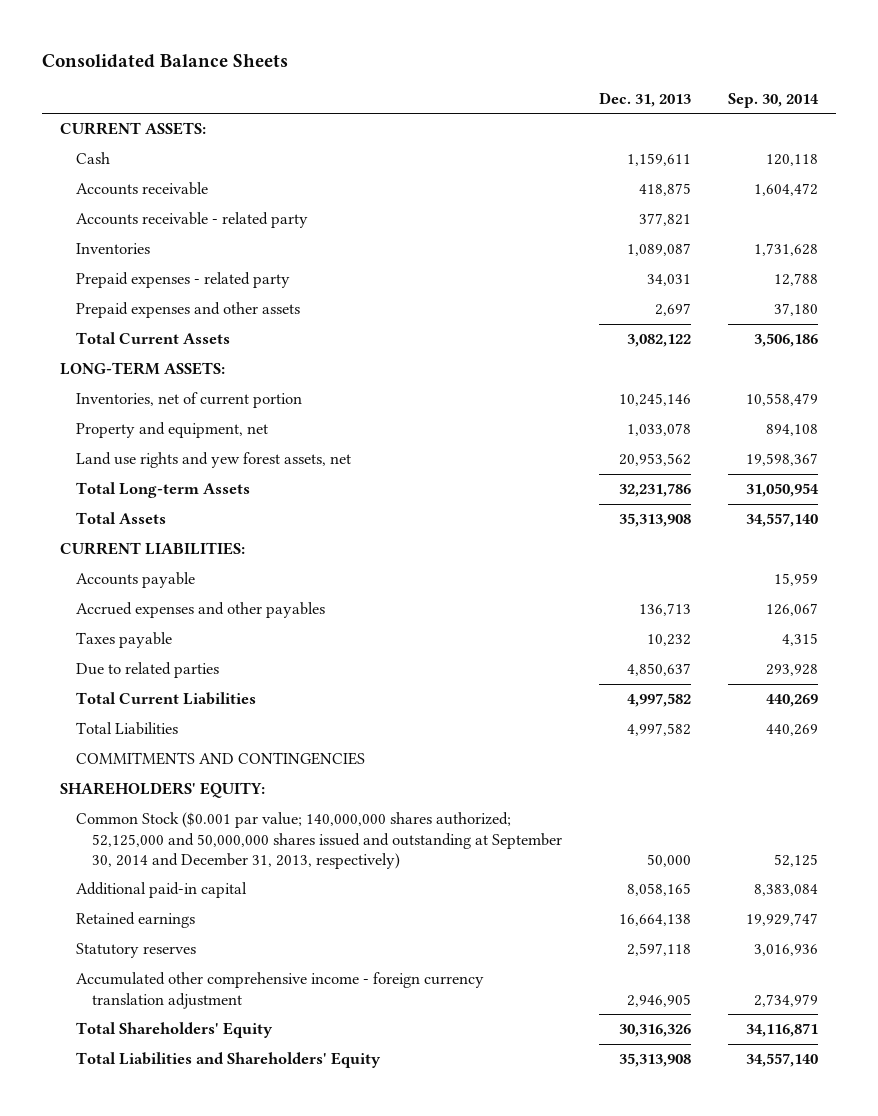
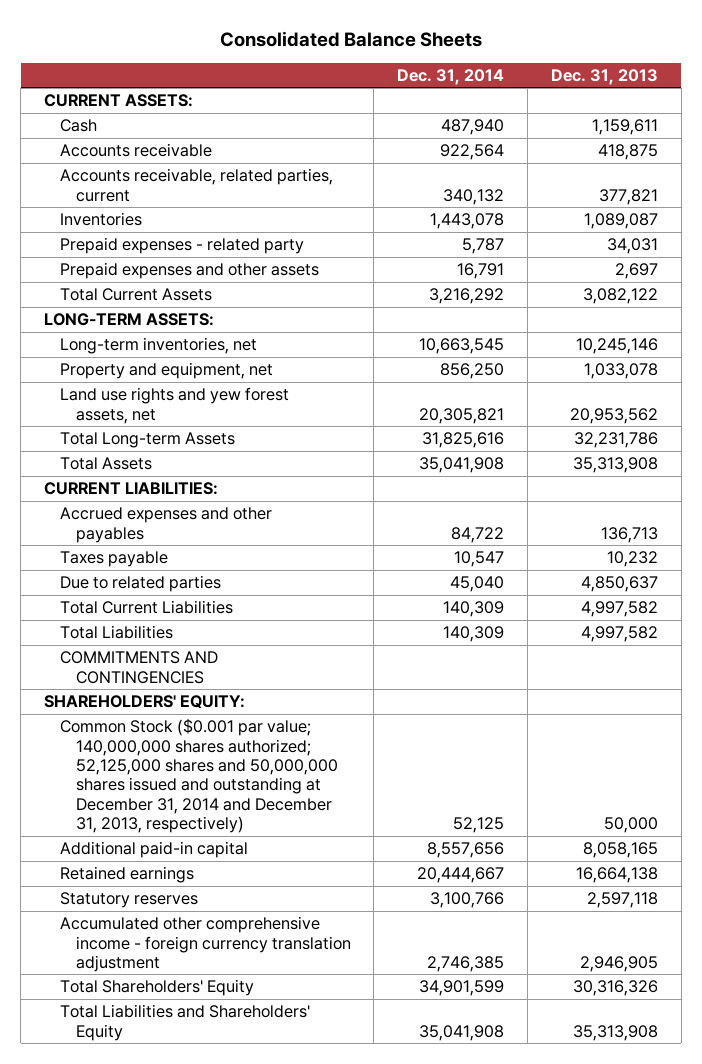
- | Dec. 31, 2013 | Sep. 30, 2014
+ | Dec. 31, 2014 | Dec. 31, 2013
- Accounts receivable - related party | 377,821 |
+ Accounts receivable, related parties, current | 340,132 | 377,821
- Inventories, net of current portion | 10,245,146 | 10,558,479
+ Long-term inventories, net | 10,663,545 | 10,245,146
- Accounts payable | | 15,959
- Common Stock ($0.001 par value; 140,000,000 shares authorized; 52,125,000 and 50,000,000 shares issued and outstanding at September 30, 2014 and December 31, 2013, respectively) | 50,000 | 52,125
+ Common Stock ($0.001 par value; 140,000,000 shares authorized; 52,125,000 shares and 50,000,000 shares issued and outstanding at December 31, 2014 and December 31, 2013, respectively) | 52,125 | 50,000

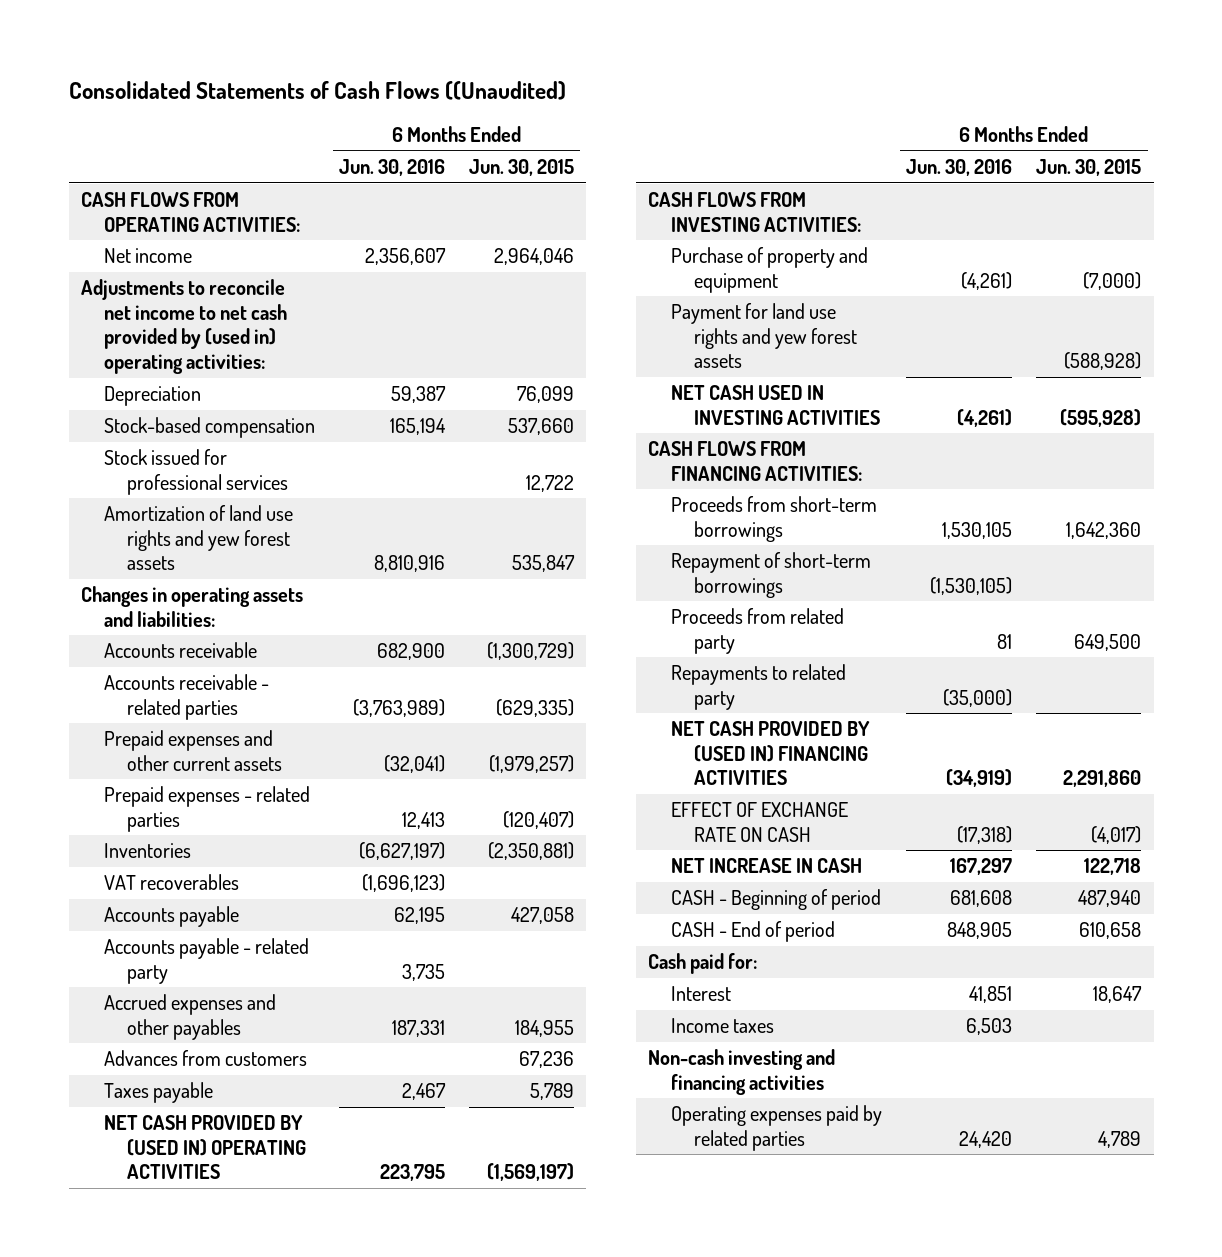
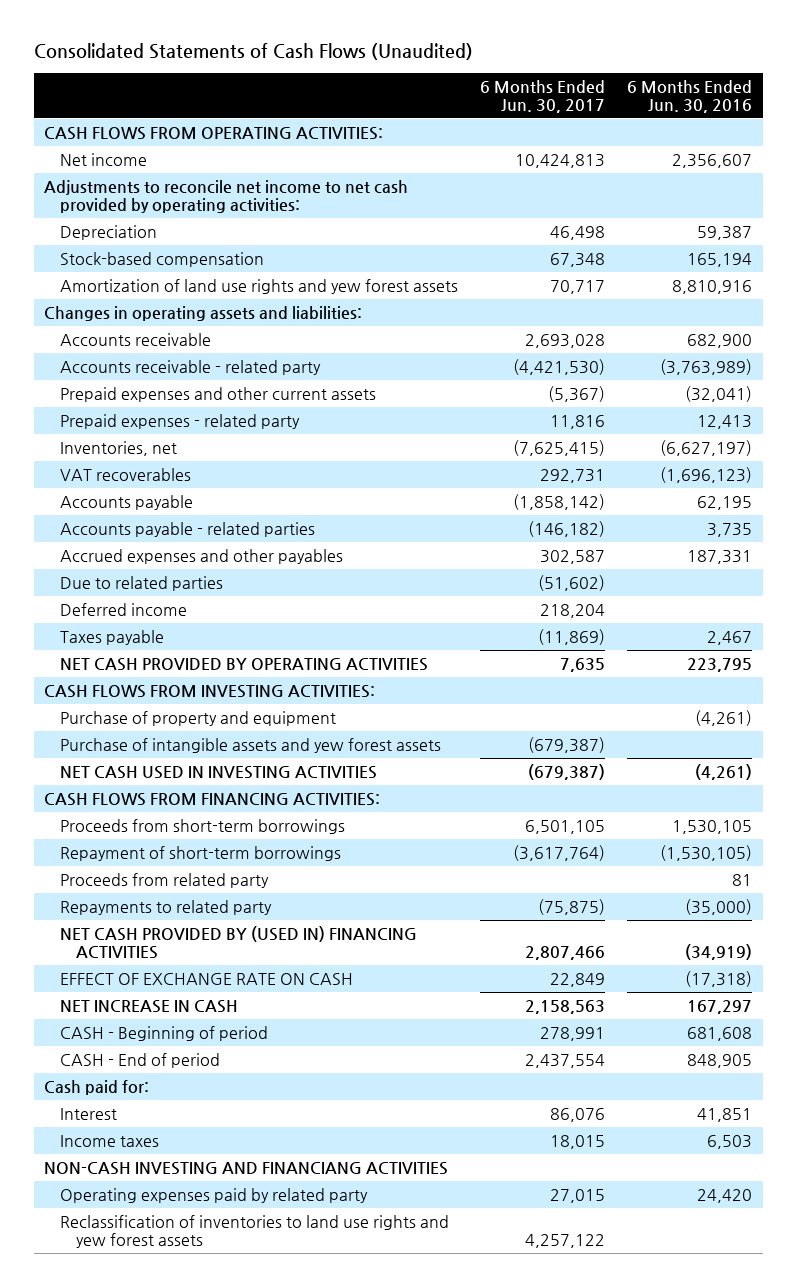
- Consolidated Statements of Cash Flows ((Unaudited)
+ Consolidated Statements of Cash Flows (Unaudited)
- | 6 Months Ended Jun. 30, 2016 | 6 Months Ended Jun. 30, 2015
+ | 6 Months Ended Jun. 30, 2017 | 6 Months Ended Jun. 30, 2016
- Adjustments to reconcile net income to net cash provided by (used in) operating activities:
+ Adjustments to reconcile net income to net cash provided by operating activities:
- Stock issued for professional services | | 12,722
- Accounts receivable - related parties | (3,763,989) | (629,335)
+ Accounts receivable - related party | (4,421,530) | (3,763,989)
- Prepaid expenses - related parties | 12,413 | (120,407)
- Inventories | (6,627,197) | (2,350,881)
+ Prepaid expenses - related party | 11,816 | 12,413
+ Inventories, net | (7,625,415) | (6,627,197)
- Accounts payable - related party | 3,735 |
+ Accounts payable - related parties | (146,182) | 3,735
- Advances from customers | | 67,236
+ Due to related parties | (51,602) |
+ Deferred income | 218,204 |
- NET CASH PROVIDED BY (USED IN) OPERATING ACTIVITIES | 223,795 | (1,569,197)
+ NET CASH PROVIDED BY OPERATING ACTIVITIES | 7,635 | 223,795
- Payment for land use rights and yew forest assets | | (588,928)
+ Purchase of intangible assets and yew forest assets | (679,387) |
- Non-cash investing and financing activities
- Operating expenses paid by related parties | 24,420 | 4,789
+ NON-CASH INVESTING AND FINANCIANG ACTIVITIES
+ Operating expenses paid by related party | 27,015 | 24,420
+ Reclassification of inventories to land use rights and yew forest assets | 4,257,122 |

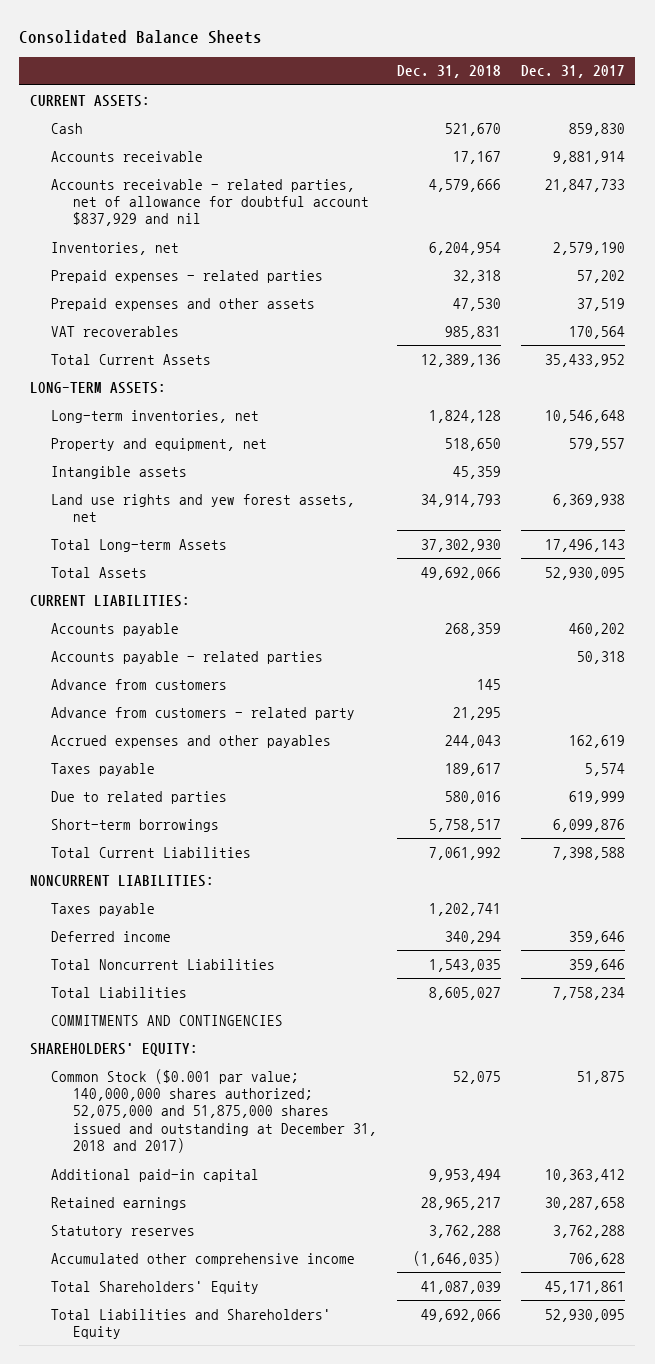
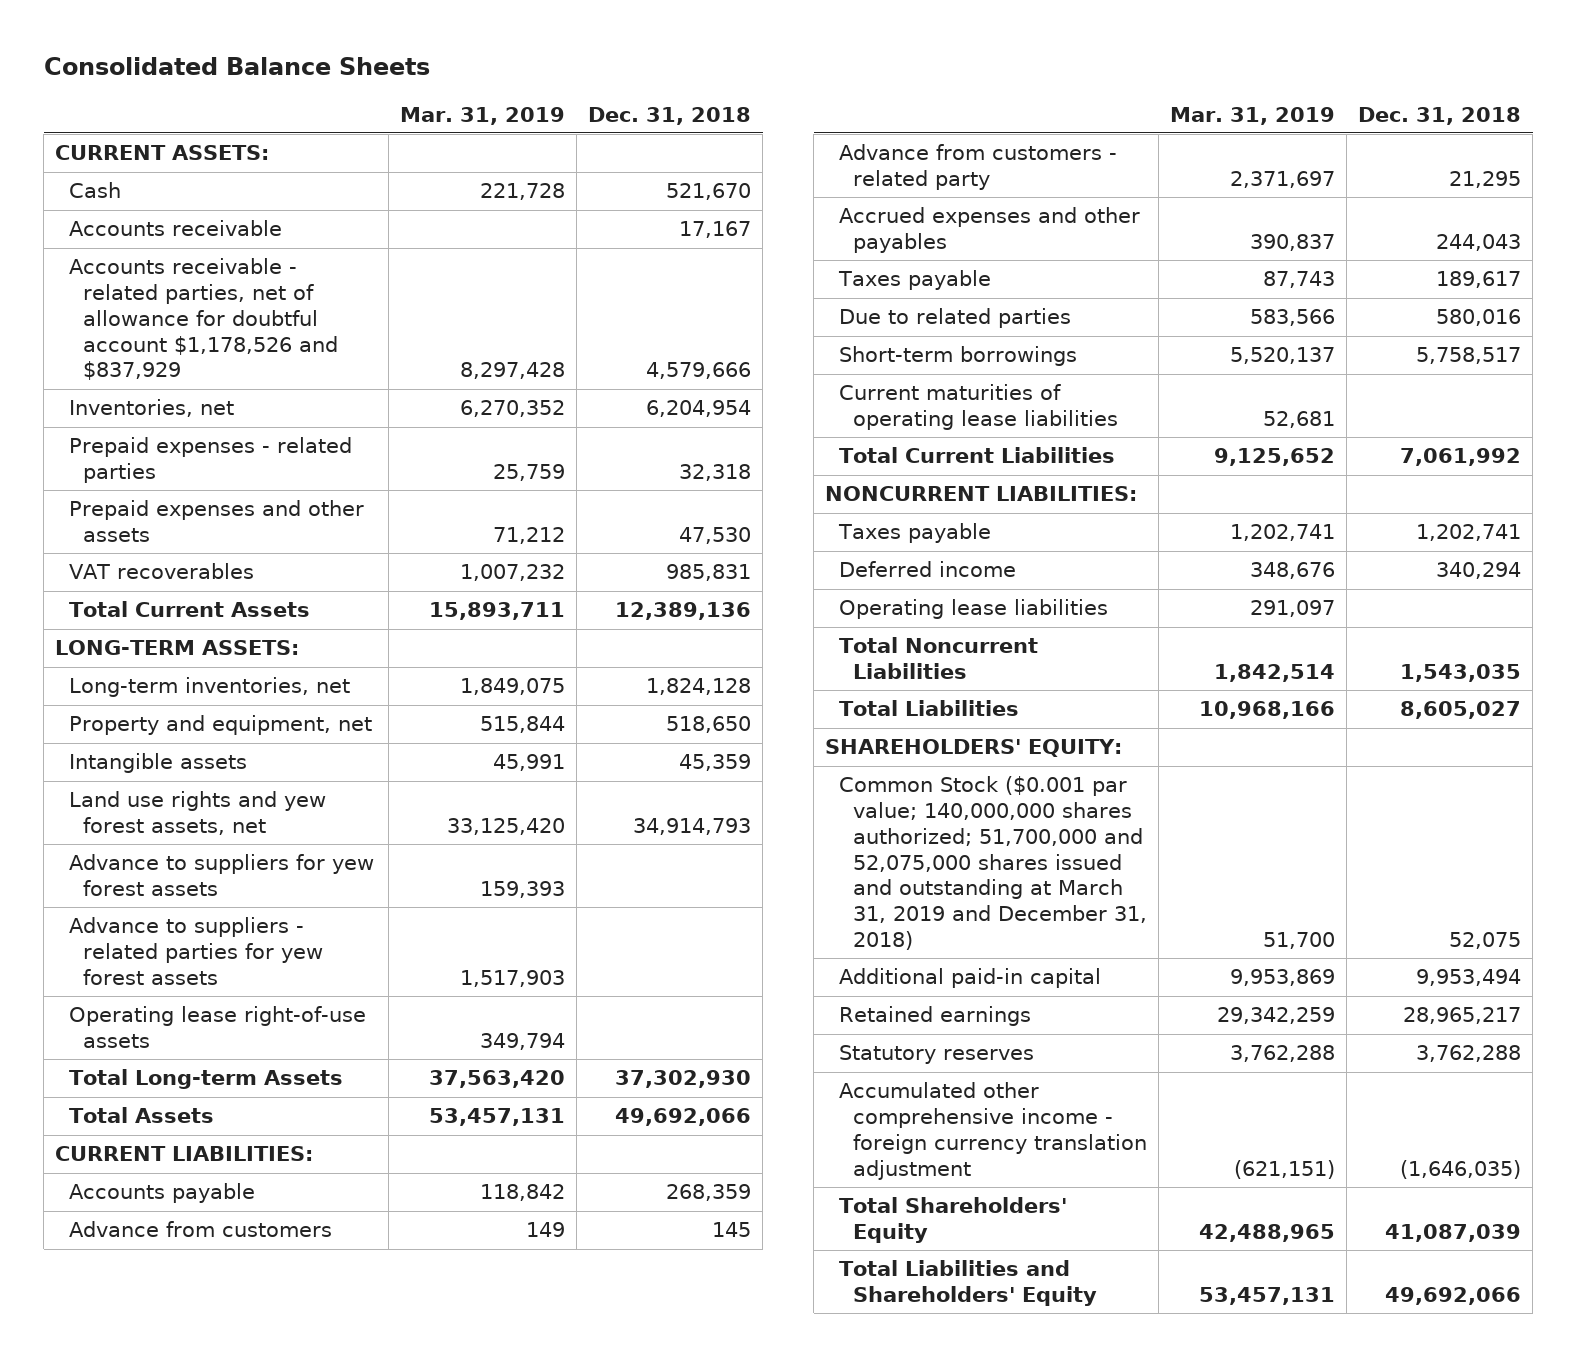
- | Dec. 31, 2018 | Dec. 31, 2017
+ | Mar. 31, 2019 | Dec. 31, 2018
- Accounts receivable - related parties, net of allowance for doubtful account $837,929 and nil | 4,579,666 | 21,847,733
+ Accounts receivable - related parties, net of allowance for doubtful account $1,178,526 and $837,929 | 8,297,428 | 4,579,666
+ Advance to suppliers for yew forest assets | 159,393 |
+ Advance to suppliers - related parties for yew forest assets | 1,517,903 |
+ Operating lease right-of-use assets | 349,794 |
- Accounts payable - related parties | | 50,318
+ Current maturities of operating lease liabilities | 52,681 |
+ Operating lease liabilities | 291,097 |
- COMMITMENTS AND CONTINGENCIES
- Common Stock ($0.001 par value; 140,000,000 shares authorized; 52,075,000 and 51,875,000 shares issued and outstanding at December 31, 2018 and 2017) | 52,075 | 51,875
+ Common Stock ($0.001 par value; 140,000,000 shares authorized; 51,700,000 and 52,075,000 shares issued and outstanding at March 31, 2019 and December 31, 2018) | 51,700 | 52,075
- Accumulated other comprehensive income | (1,646,035) | 706,628
+ Accumulated other comprehensive income - foreign currency translation adjustment | (621,151) | (1,646,035)

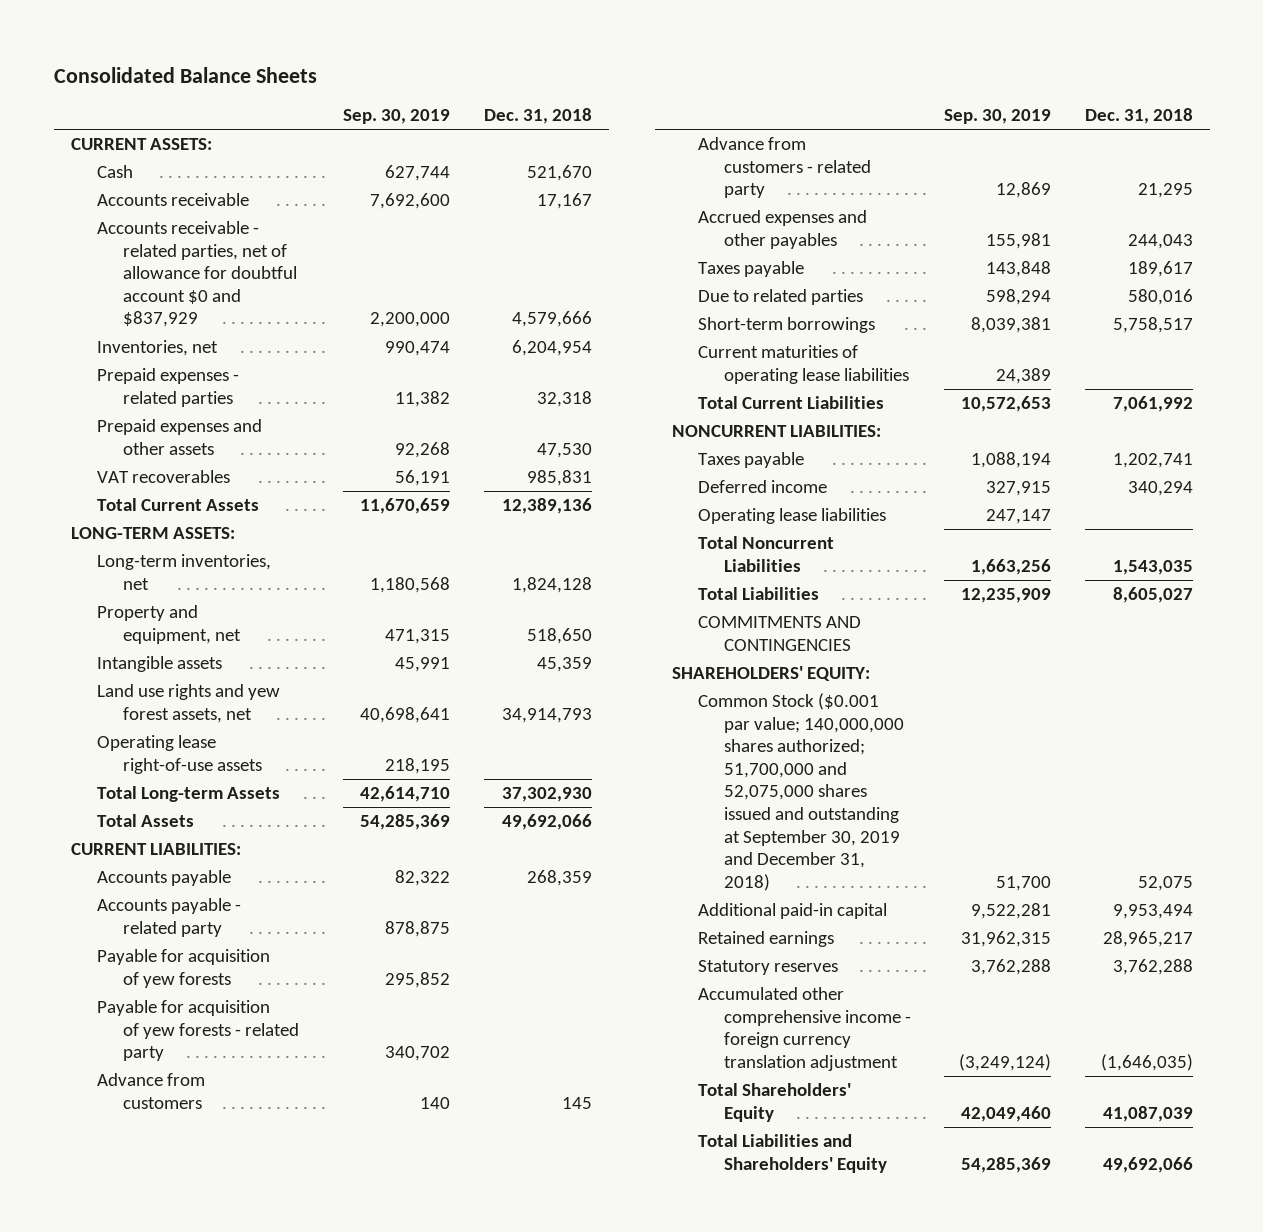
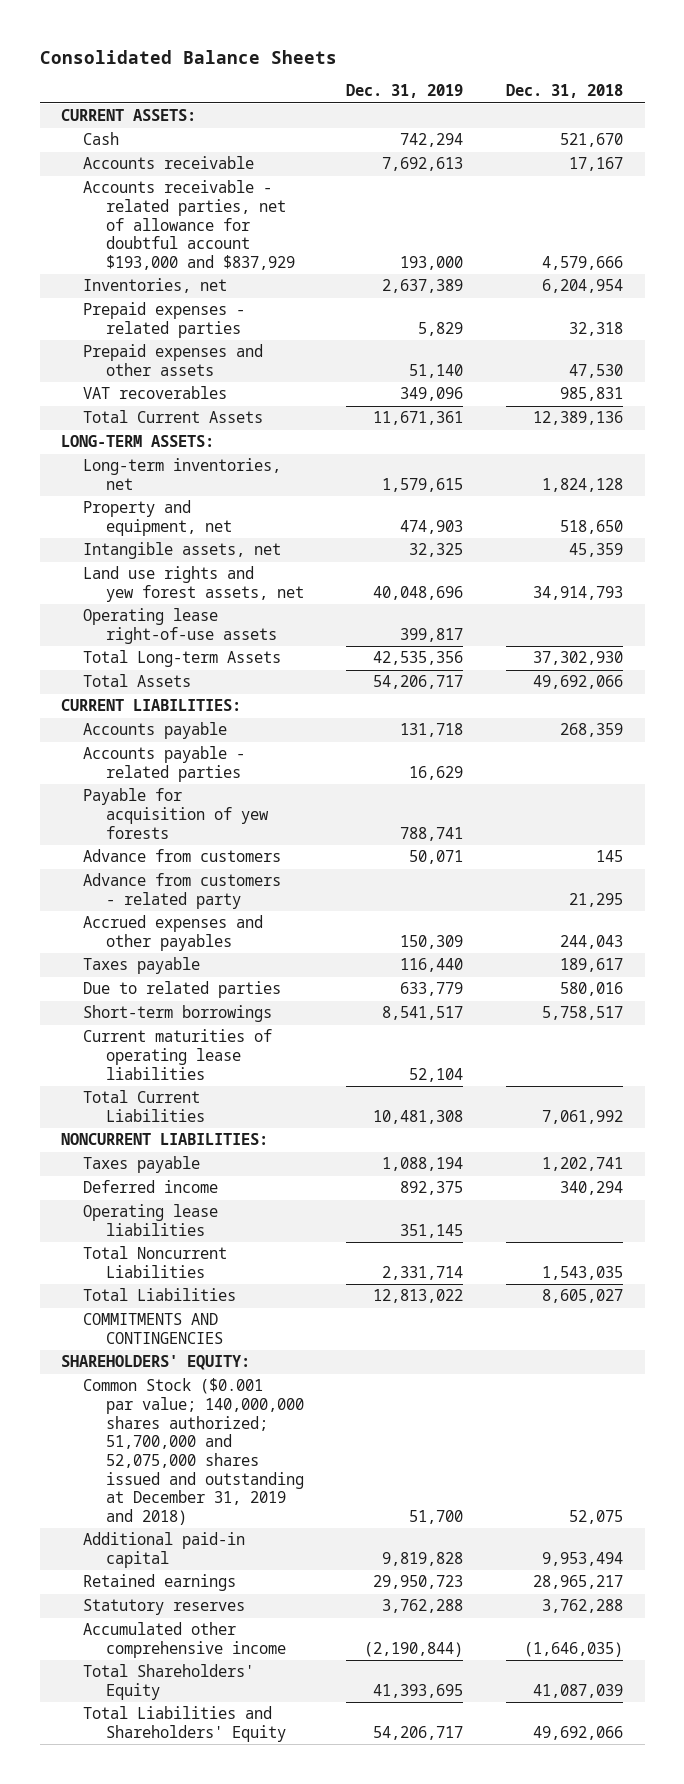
- | Sep. 30, 2019 | Dec. 31, 2018
+ | Dec. 31, 2019 | Dec. 31, 2018
- Accounts receivable - related parties, net of allowance for doubtful account $0 and $837,929 | 2,200,000 | 4,579,666
+ Accounts receivable - related parties, net of allowance for doubtful account $193,000 and $837,929 | 193,000 | 4,579,666
- Intangible assets | 45,991 | 45,359
+ Intangible assets, net | 32,325 | 45,359
- Accounts payable - related party | 878,875 |
+ Accounts payable - related parties | 16,629 |
- Payable for acquisition of yew forests - related party | 340,702 |
- Common Stock ($0.001 par value; 140,000,000 shares authorized; 51,700,000 and 52,075,000 shares issued and outstanding at September 30, 2019 and December 31, 2018) | 51,700 | 52,075
+ Common Stock ($0.001 par value; 140,000,000 shares authorized; 51,700,000 and 52,075,000 shares issued and outstanding at December 31, 2019 and 2018) | 51,700 | 52,075
- Accumulated other comprehensive income - foreign currency translation adjustment | (3,249,124) | (1,646,035)
+ Accumulated other comprehensive income | (2,190,844) | (1,646,035)

